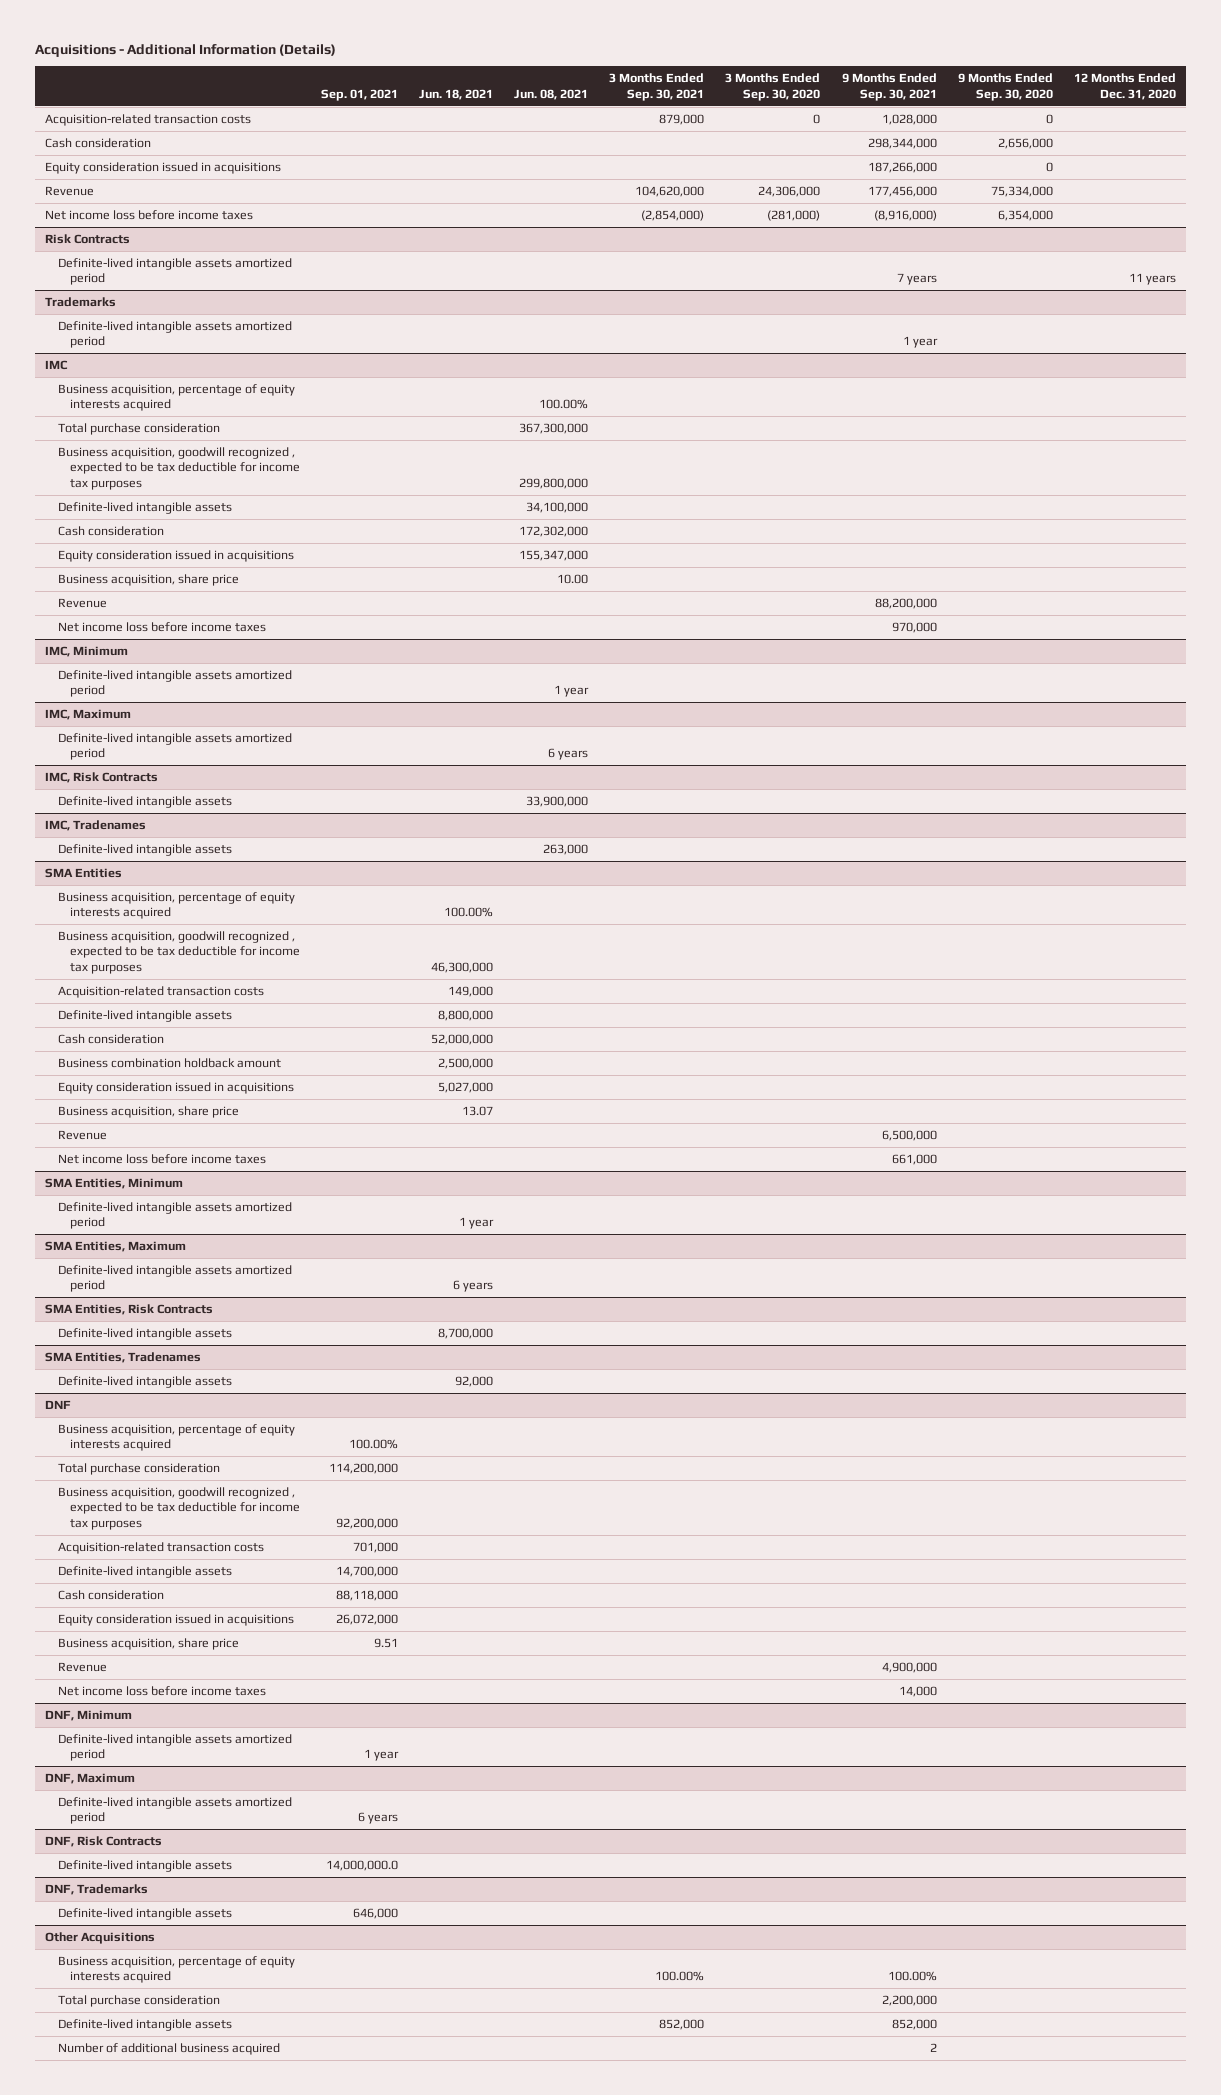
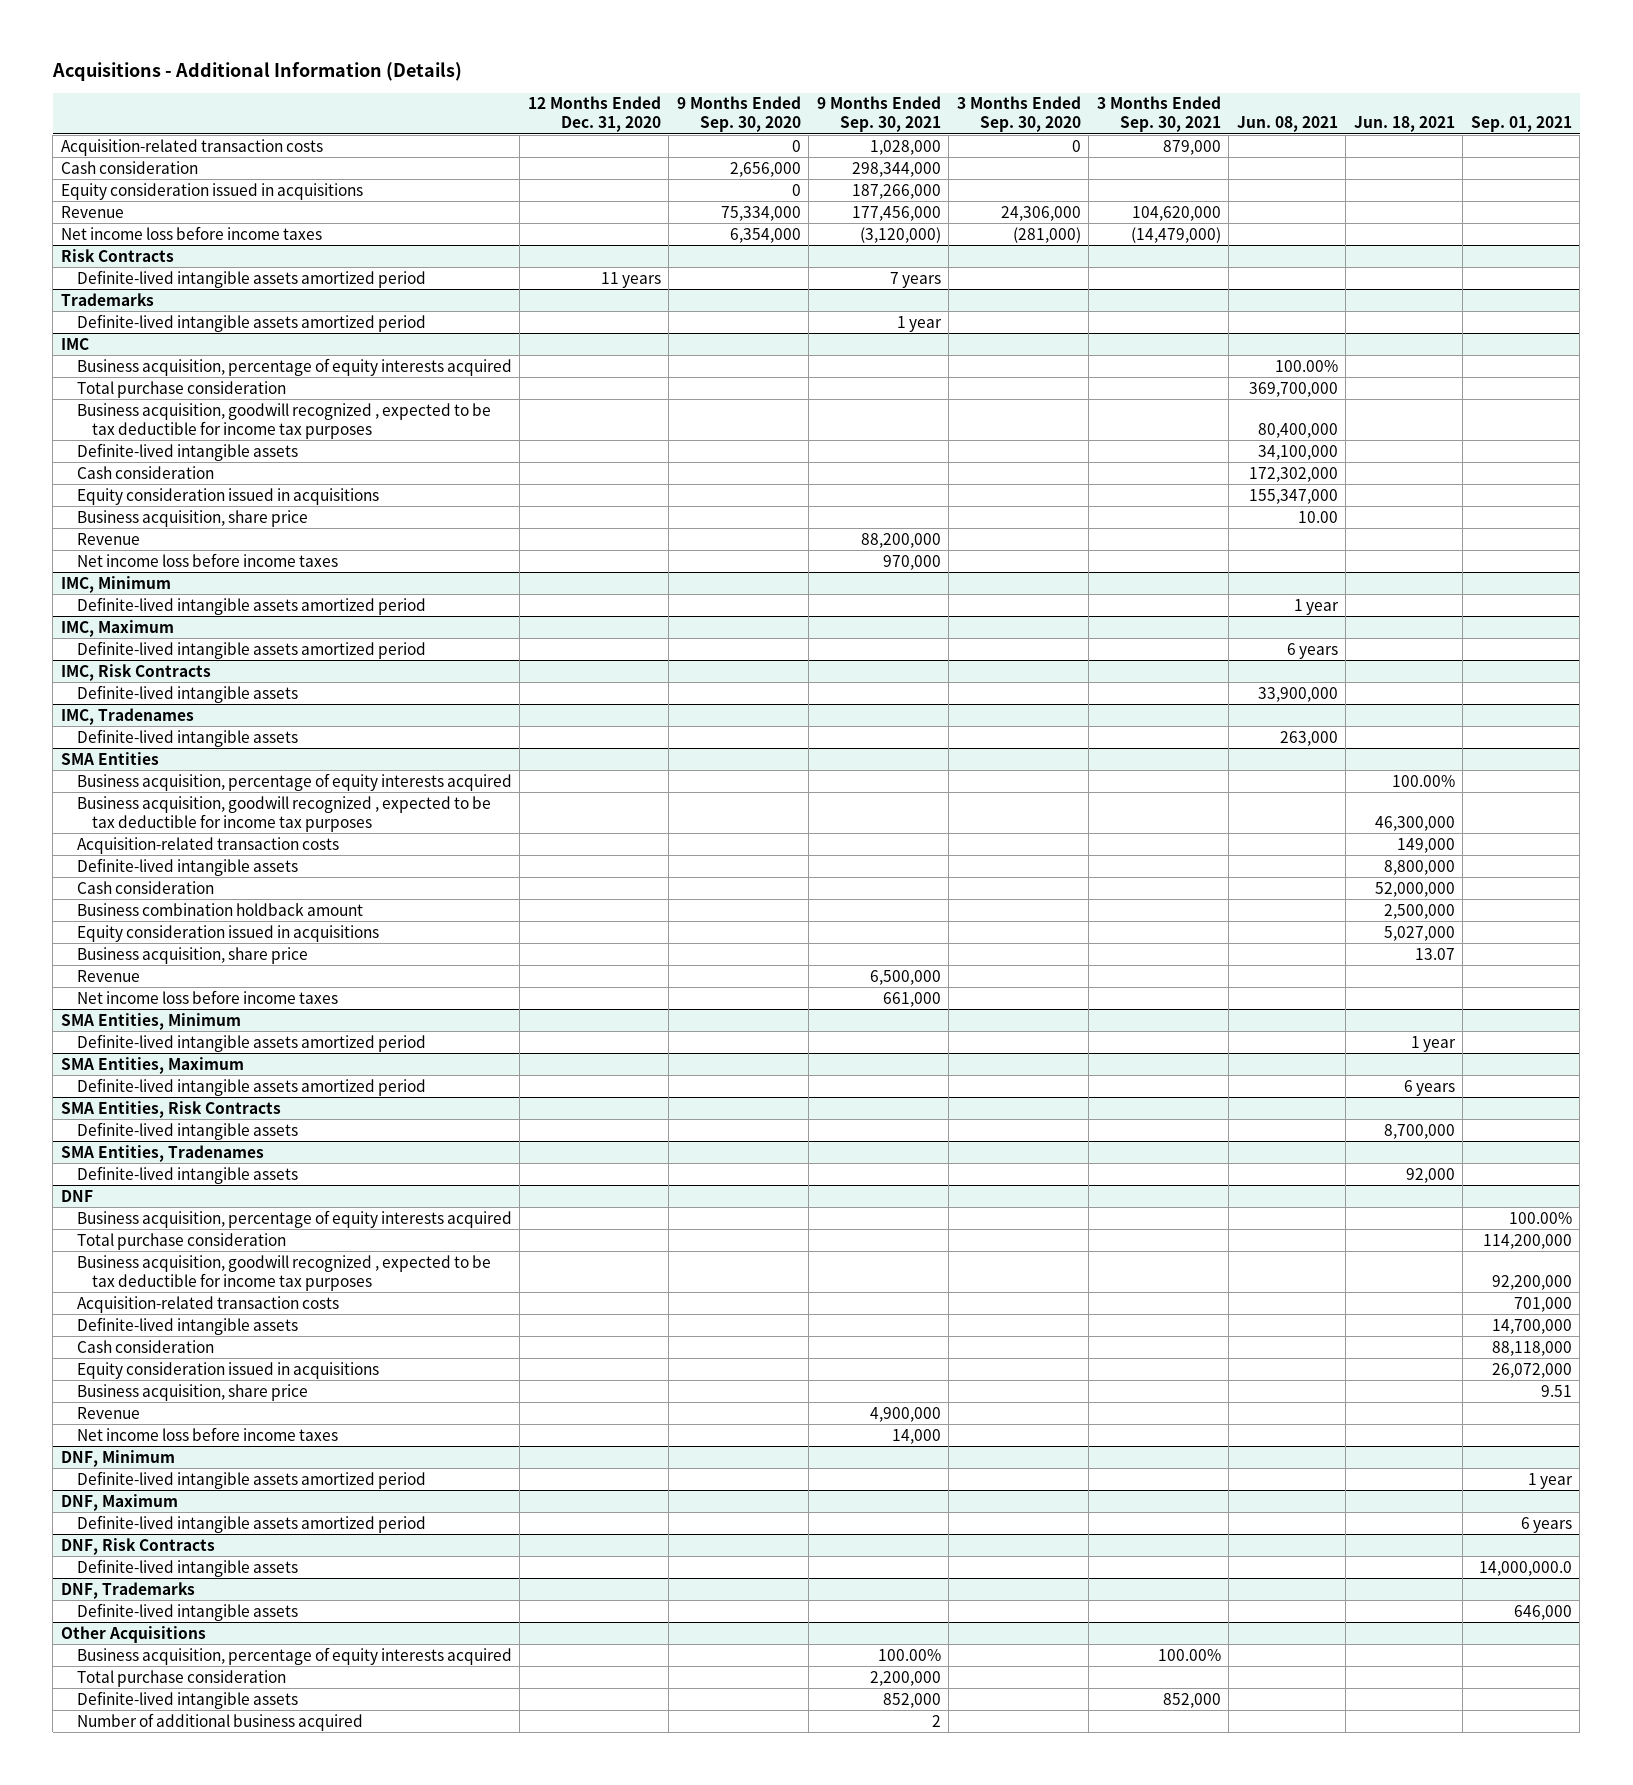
- | Sep. 01, 2021 | Jun. 18, 2021 | Jun. 08, 2021 | 3 Months Ended Sep. 30, 2021 | 3 Months Ended Sep. 30, 2020 | 9 Months Ended Sep. 30, 2021 | 9 Months Ended Sep. 30, 2020 | 12 Months Ended Dec. 31, 2020
+ | 12 Months Ended Dec. 31, 2020 | 9 Months Ended Sep. 30, 2020 | 9 Months Ended Sep. 30, 2021 | 3 Months Ended Sep. 30, 2020 | 3 Months Ended Sep. 30, 2021 | Jun. 08, 2021 | Jun. 18, 2021 | Sep. 01, 2021
- Net income loss before income taxes | | | | (2,854,000) | (281,000) | (8,916,000) | 6,354,000 |
+ Net income loss before income taxes | | 6,354,000 | (3,120,000) | (281,000) | (14,479,000) | | |
@ IMC
- Total purchase consideration | | | 367,300,000 | | | | |
- Business acquisition, goodwill recognized , expected to be tax deductible for income tax purposes | | | 299,800,000 | | | | |
+ Total purchase consideration | | | | | | 369,700,000 | |
+ Business acquisition, goodwill recognized , expected to be tax deductible for income tax purposes | | | | | | 80,400,000 | |

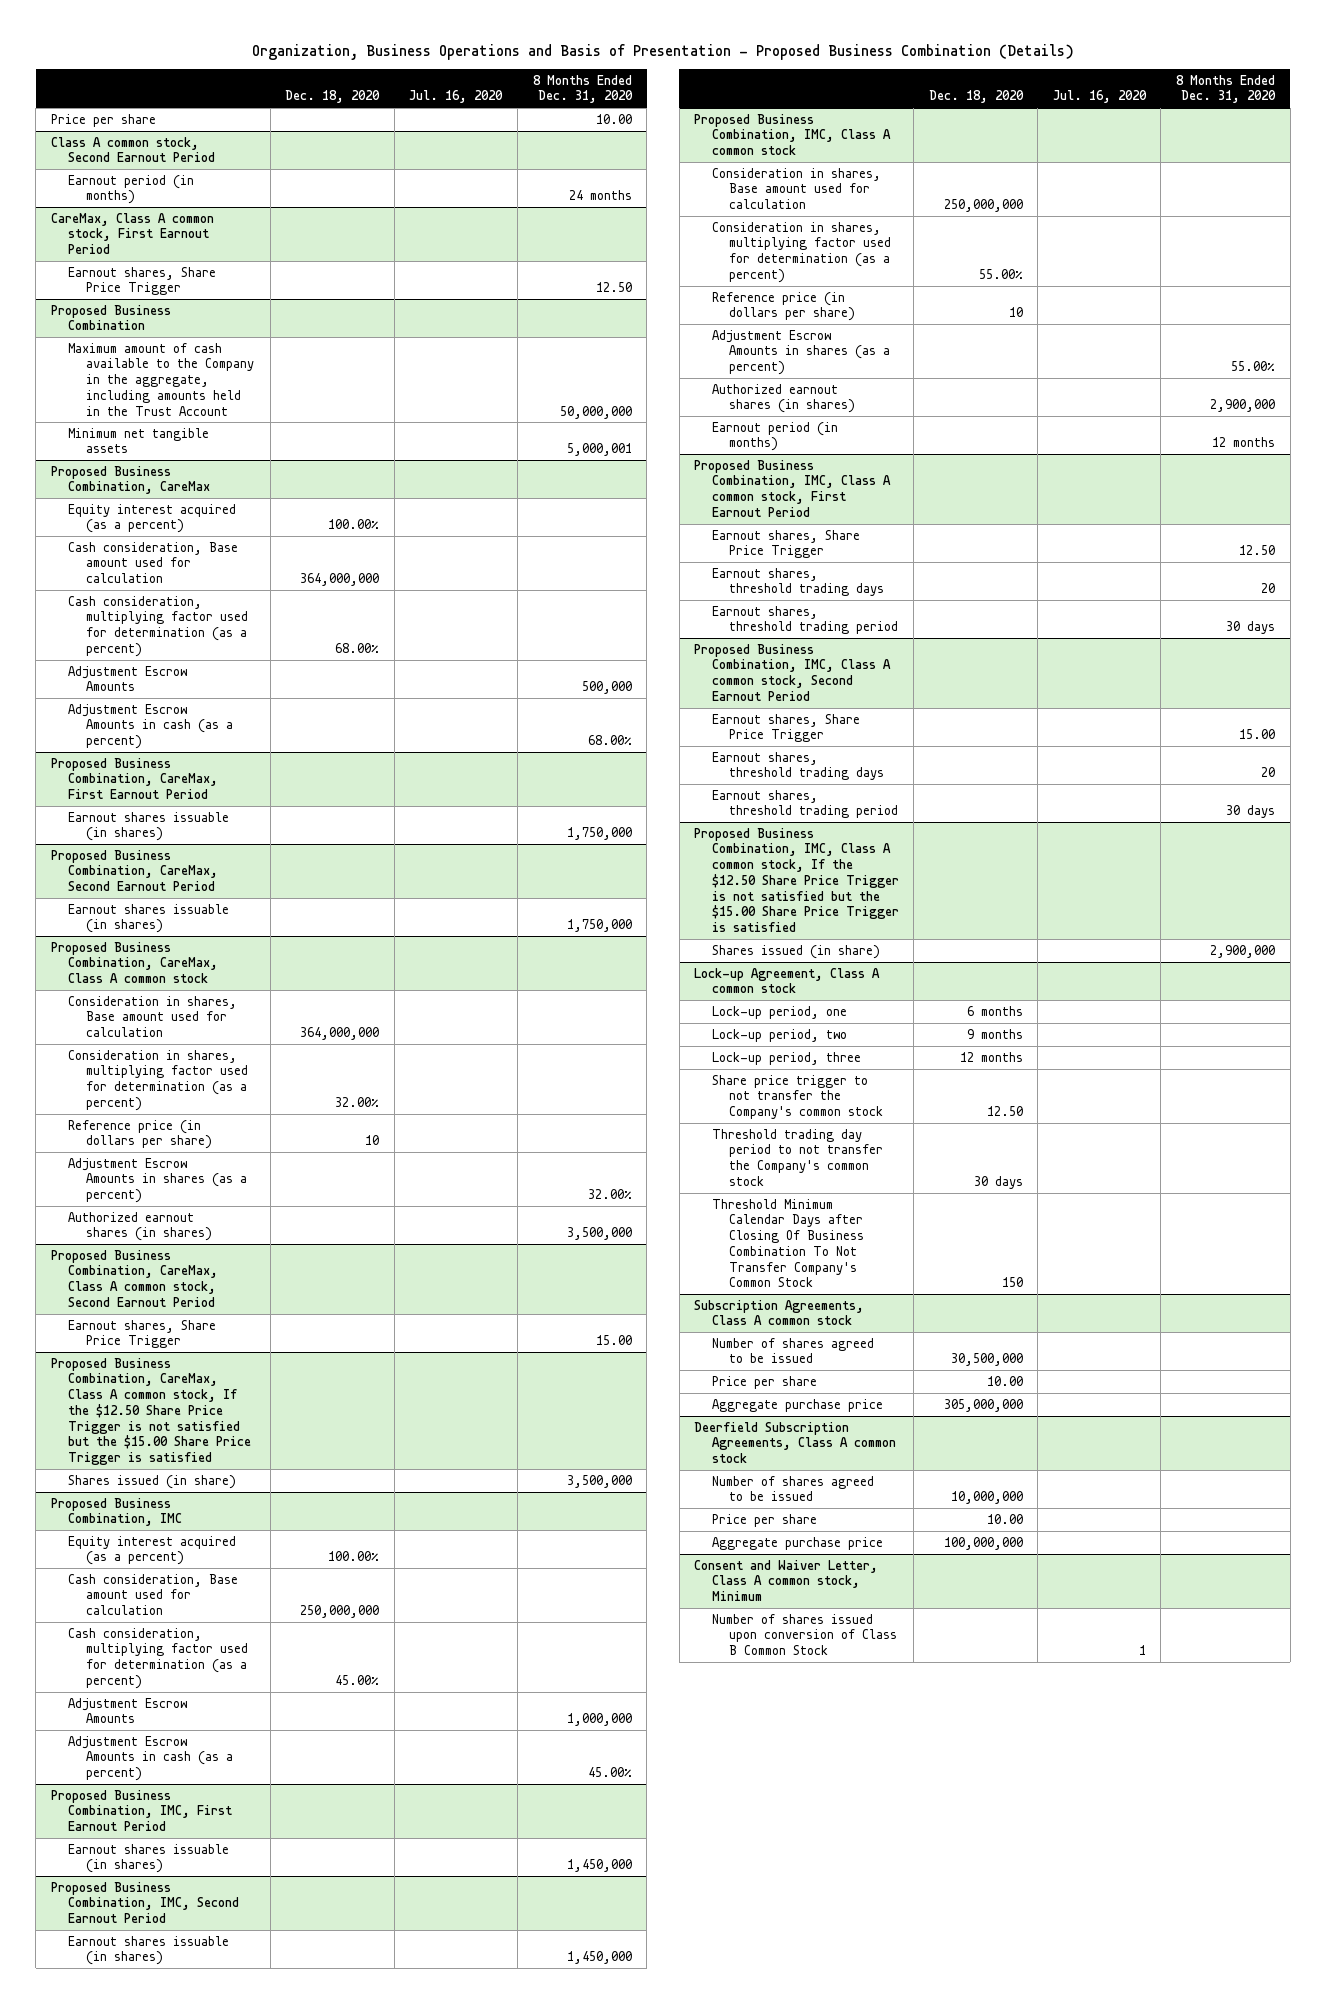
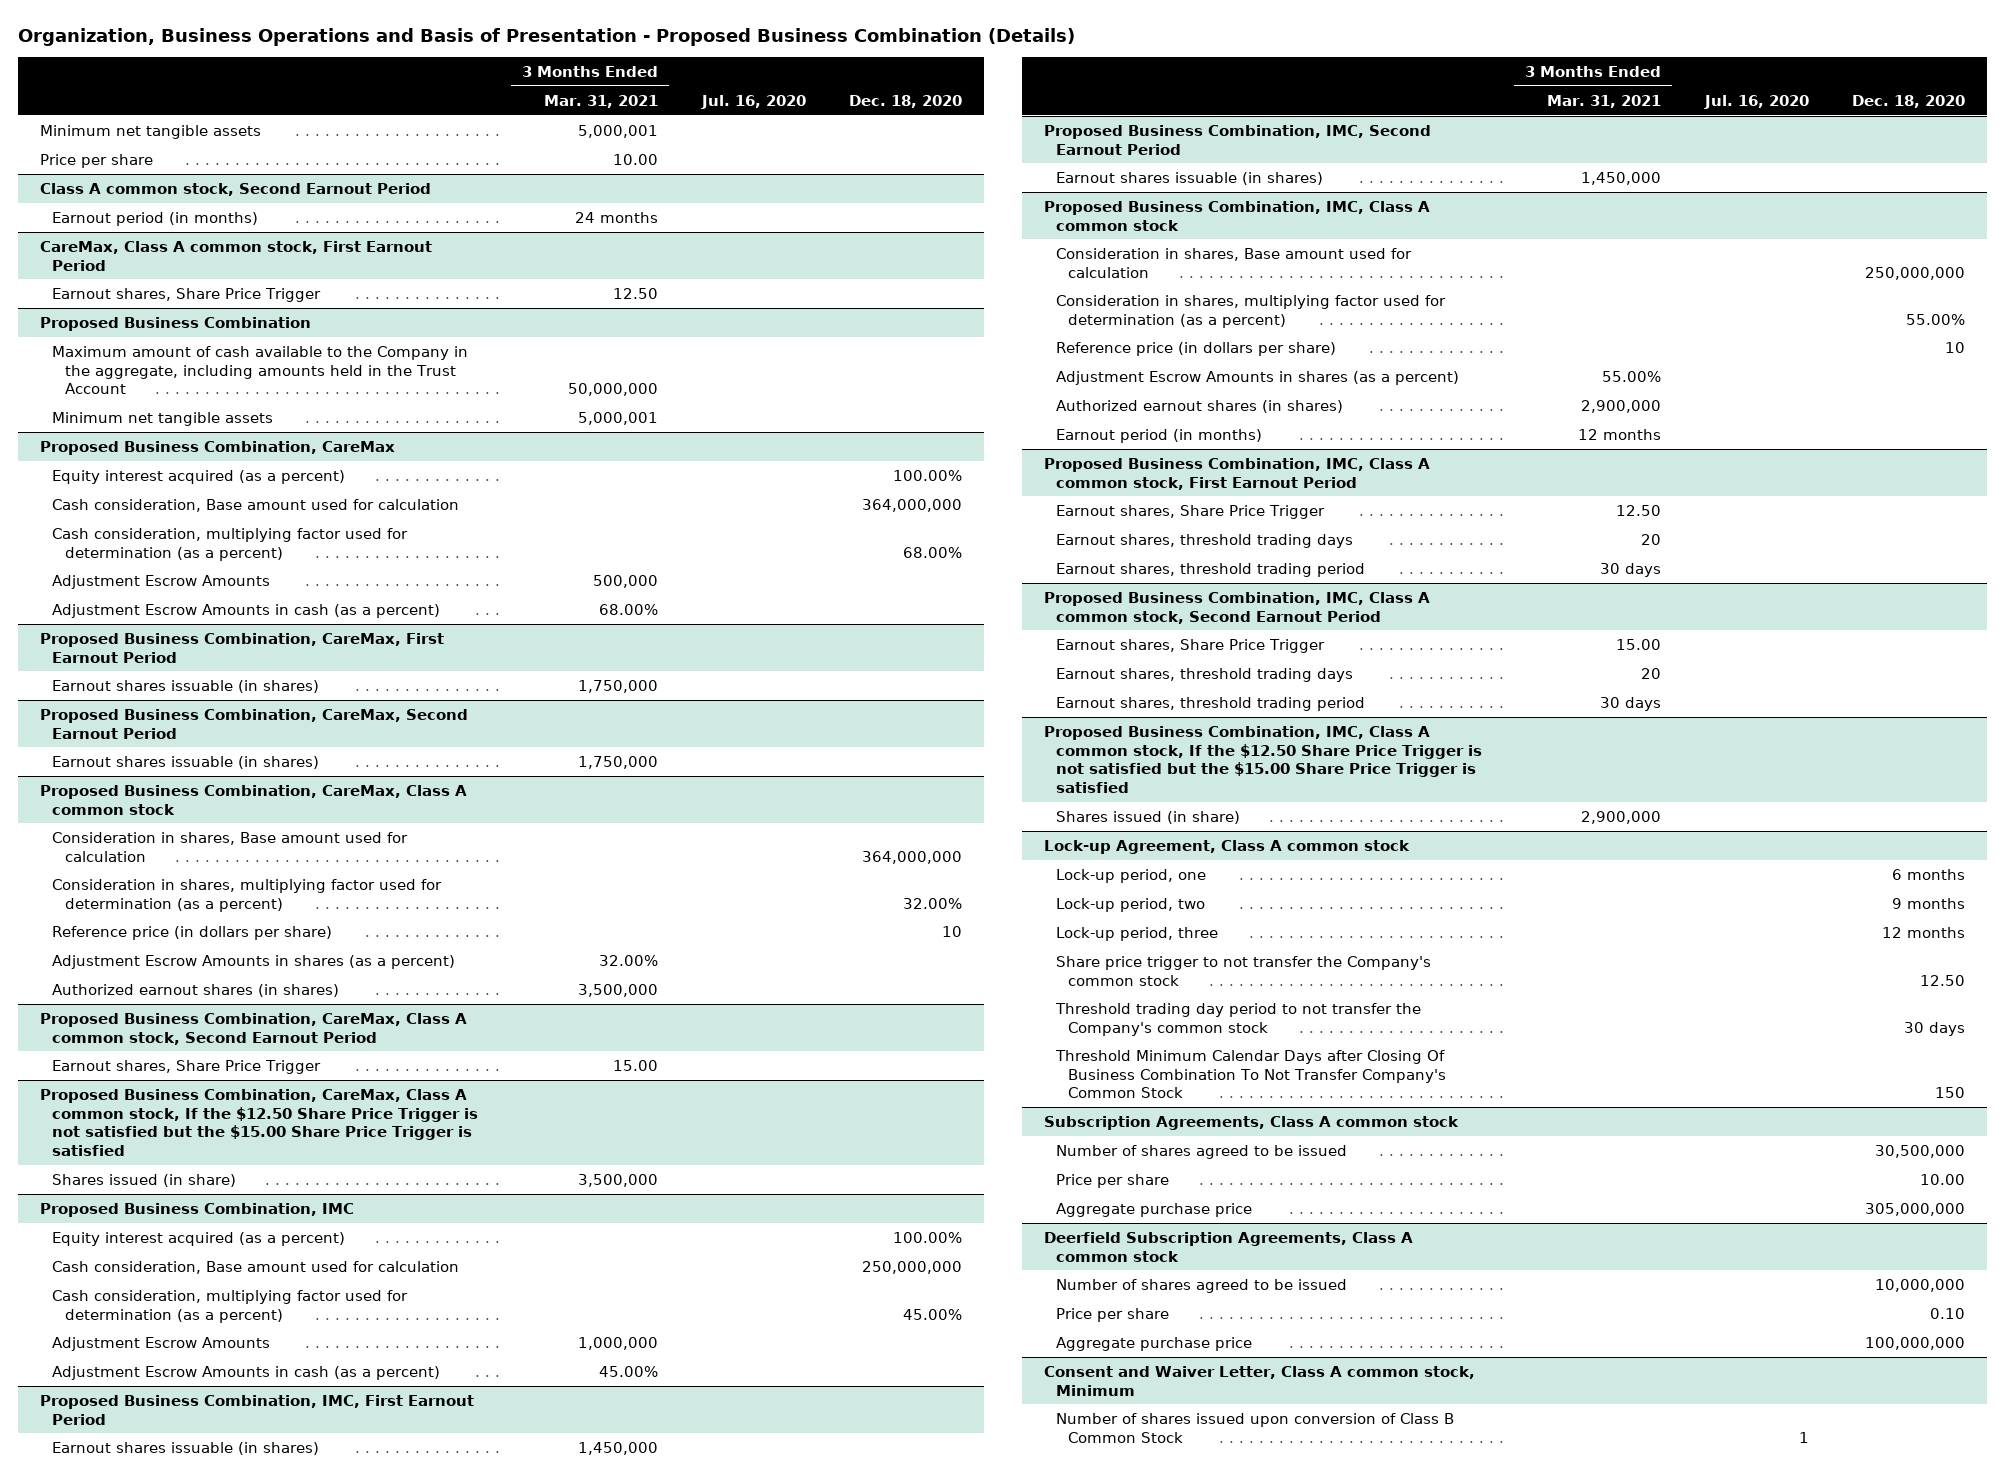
- | Dec. 18, 2020 | Jul. 16, 2020 | 8 Months Ended Dec. 31, 2020
+ | 3 Months Ended Mar. 31, 2021 | Jul. 16, 2020 | Dec. 18, 2020
+ Minimum net tangible assets | 5,000,001 | |
@ Deerfield Subscription Agreements, Class A common stock
- Price per share | 10.00 | |
+ Price per share | | | 0.10

